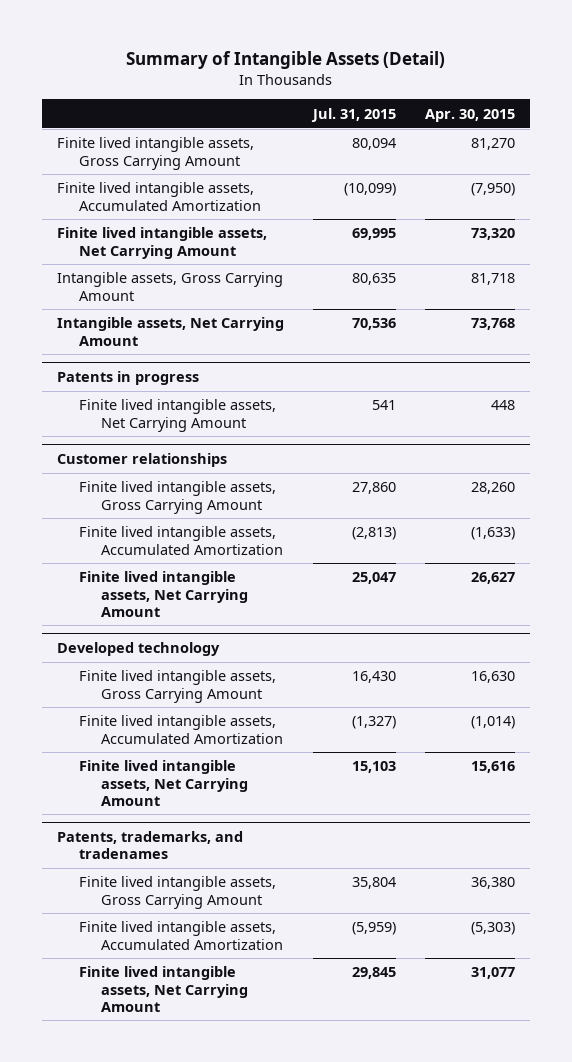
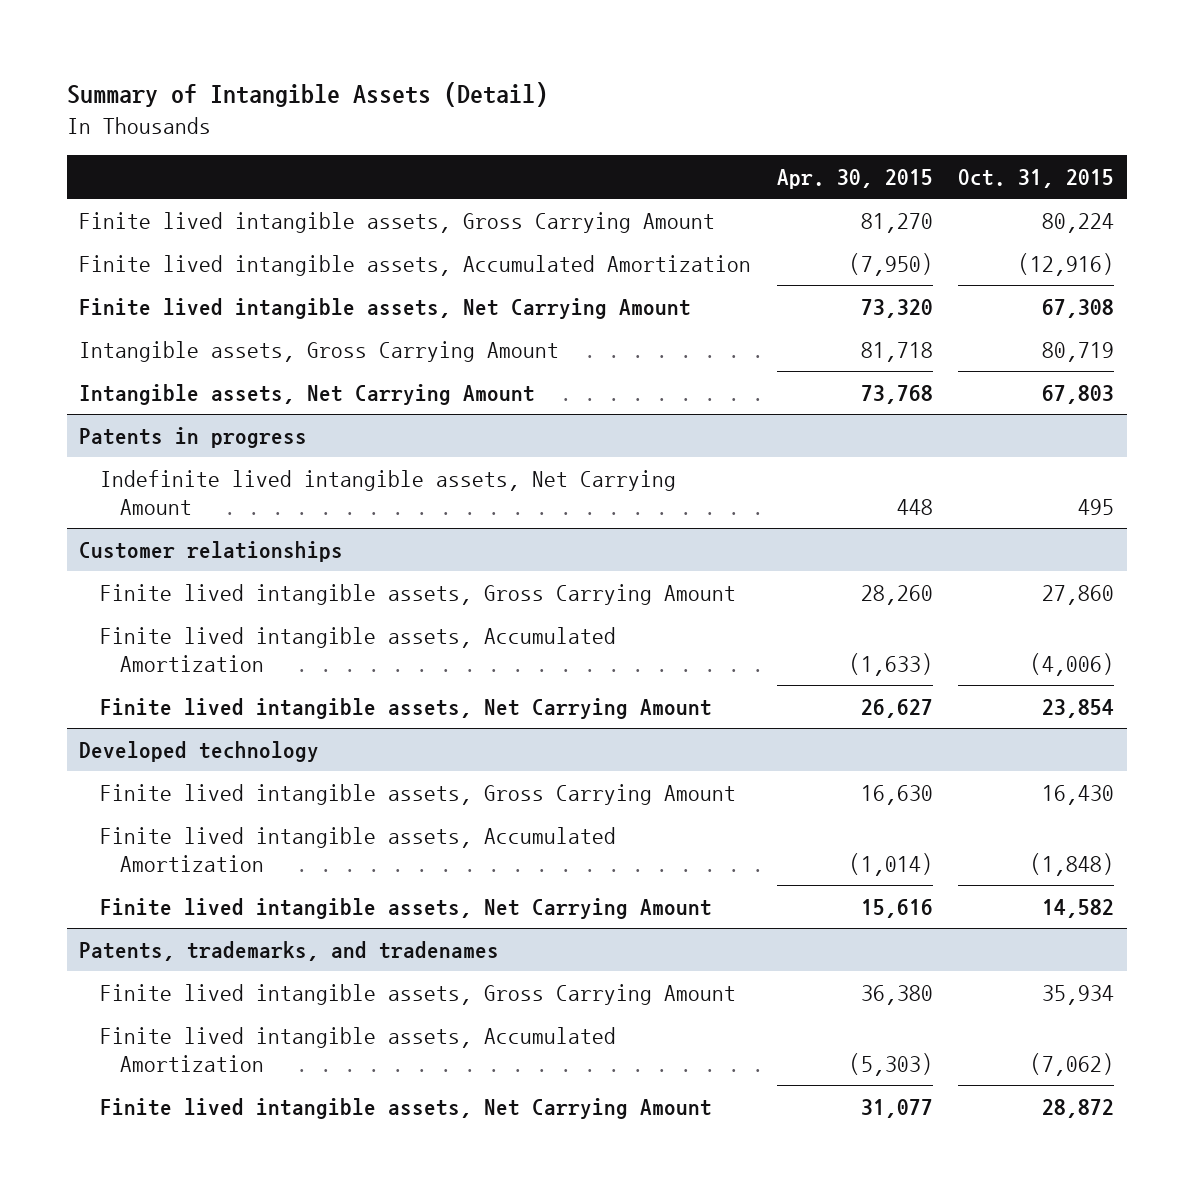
- | Jul. 31, 2015 | Apr. 30, 2015
+ | Apr. 30, 2015 | Oct. 31, 2015
@ Patents in progress
- Finite lived intangible assets, Net Carrying Amount | 541 | 448
+ Indefinite lived intangible assets, Net Carrying Amount | 448 | 495

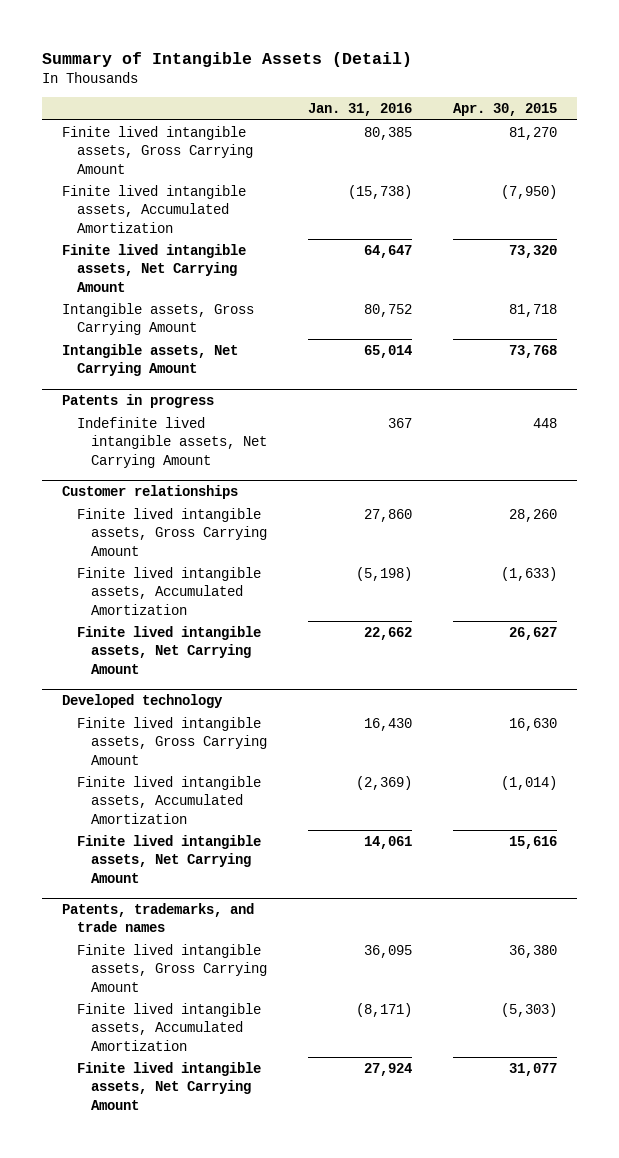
- | Apr. 30, 2015 | Oct. 31, 2015
+ | Jan. 31, 2016 | Apr. 30, 2015
- Patents, trademarks, and tradenames
+ Patents, trademarks, and trade names

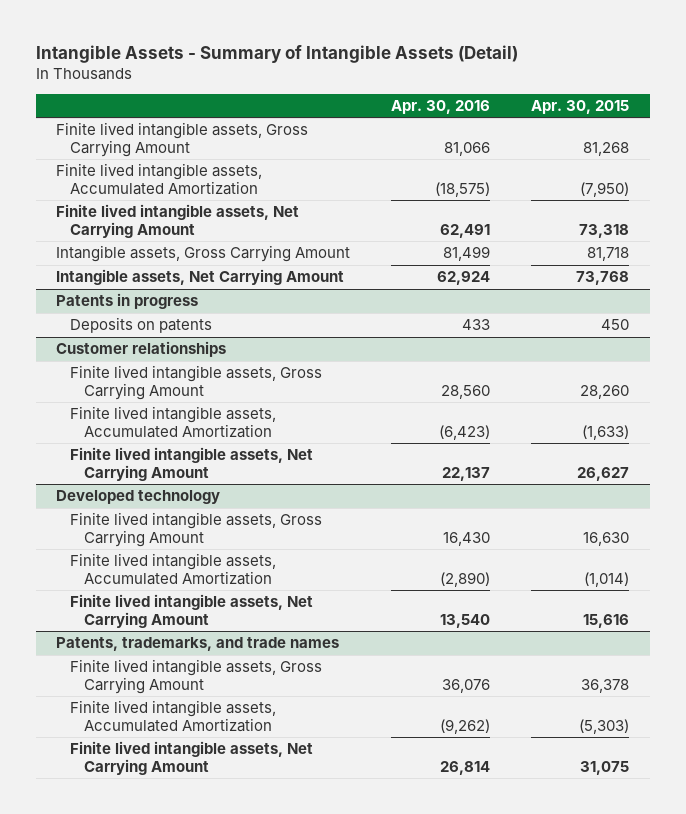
- Summary of Intangible Assets (Detail)
+ Intangible Assets - Summary of Intangible Assets (Detail)
- | Jan. 31, 2016 | Apr. 30, 2015
+ | Apr. 30, 2016 | Apr. 30, 2015
- Finite lived intangible assets, Gross Carrying Amount | 80,385 | 81,270
+ Finite lived intangible assets, Gross Carrying Amount | 81,066 | 81,268
- Finite lived intangible assets, Net Carrying Amount | 64,647 | 73,320
+ Finite lived intangible assets, Net Carrying Amount | 62,491 | 73,318
@ Patents in progress
- Indefinite lived intangible assets, Net Carrying Amount | 367 | 448
+ Deposits on patents | 433 | 450
@ Patents, trademarks, and trade names
- Finite lived intangible assets, Gross Carrying Amount | 36,095 | 36,380
+ Finite lived intangible assets, Gross Carrying Amount | 36,076 | 36,378
- Finite lived intangible assets, Net Carrying Amount | 27,924 | 31,077
+ Finite lived intangible assets, Net Carrying Amount | 26,814 | 31,075

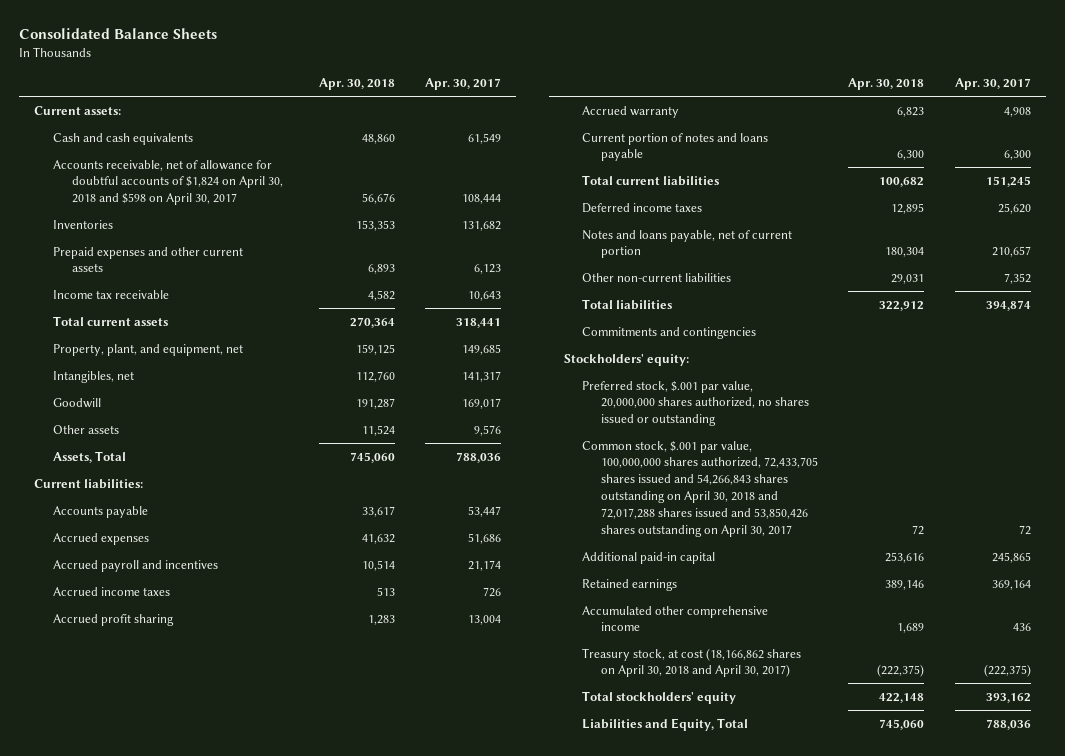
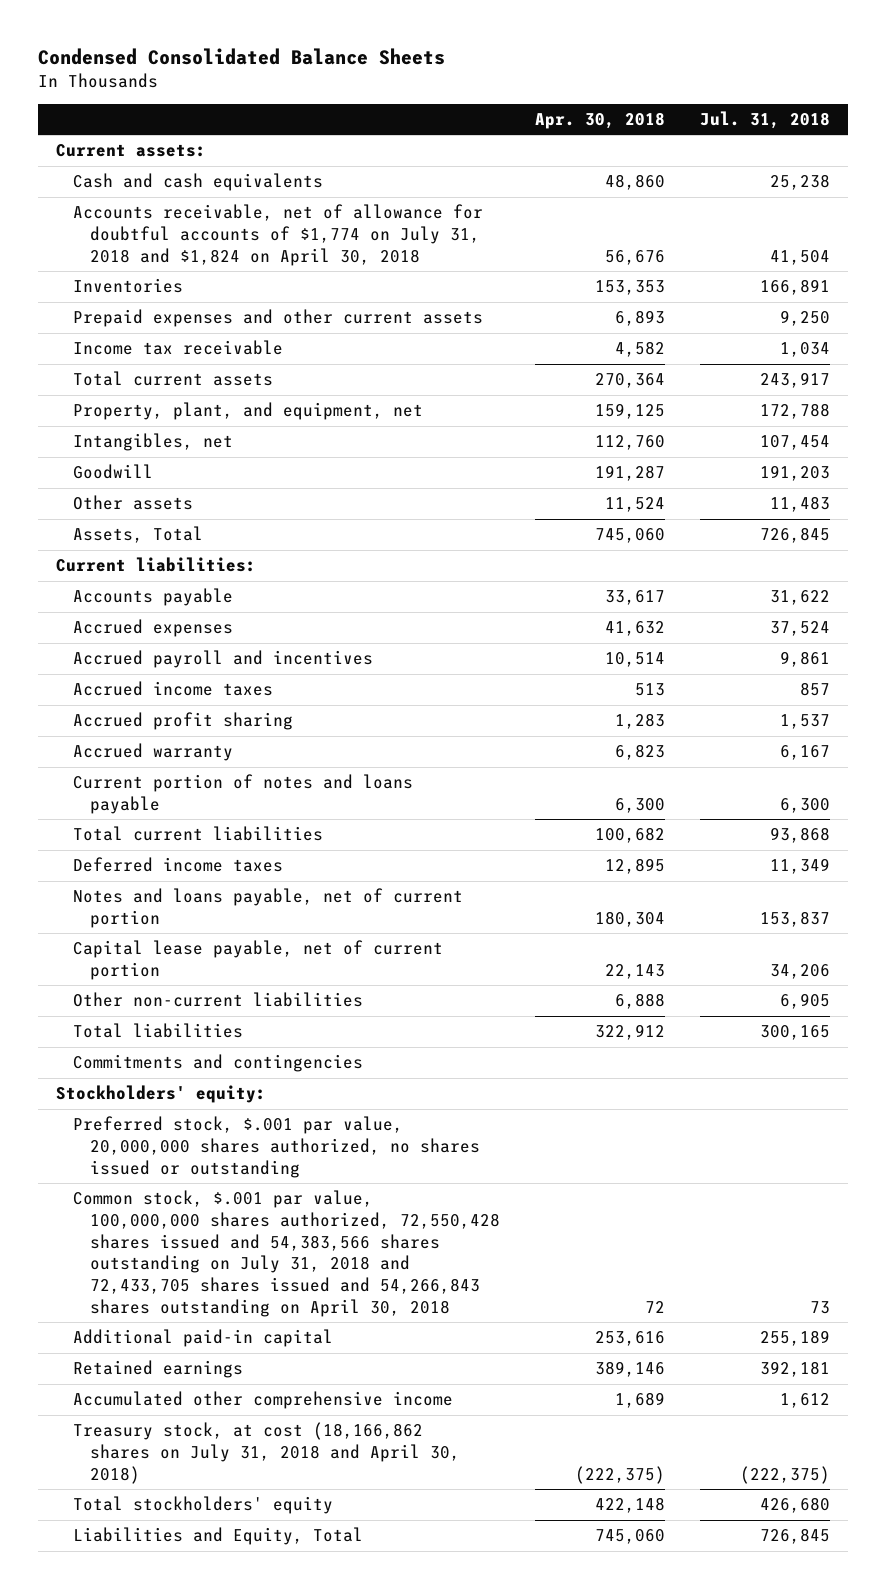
- Consolidated Balance Sheets
+ Condensed Consolidated Balance Sheets
- | Apr. 30, 2018 | Apr. 30, 2017
+ | Apr. 30, 2018 | Jul. 31, 2018
- Accounts receivable, net of allowance for doubtful accounts of $1,824 on April 30, 2018 and $598 on April 30, 2017 | 56,676 | 108,444
+ Accounts receivable, net of allowance for doubtful accounts of $1,774 on July 31, 2018 and $1,824 on April 30, 2018 | 56,676 | 41,504
- Other non-current liabilities | 29,031 | 7,352
+ Capital lease payable, net of current portion | 22,143 | 34,206
+ Other non-current liabilities | 6,888 | 6,905
- Common stock, $.001 par value, 100,000,000 shares authorized, 72,433,705 shares issued and 54,266,843 shares outstanding on April 30, 2018 and 72,017,288 shares issued and 53,850,426 shares outstanding on April 30, 2017 | 72 | 72
+ Common stock, $.001 par value, 100,000,000 shares authorized, 72,550,428 shares issued and 54,383,566 shares outstanding on July 31, 2018 and 72,433,705 shares issued and 54,266,843 shares outstanding on April 30, 2018 | 72 | 73
- Treasury stock, at cost (18,166,862 shares on April 30, 2018 and April 30, 2017) | (222,375) | (222,375)
+ Treasury stock, at cost (18,166,862 shares on July 31, 2018 and April 30, 2018) | (222,375) | (222,375)

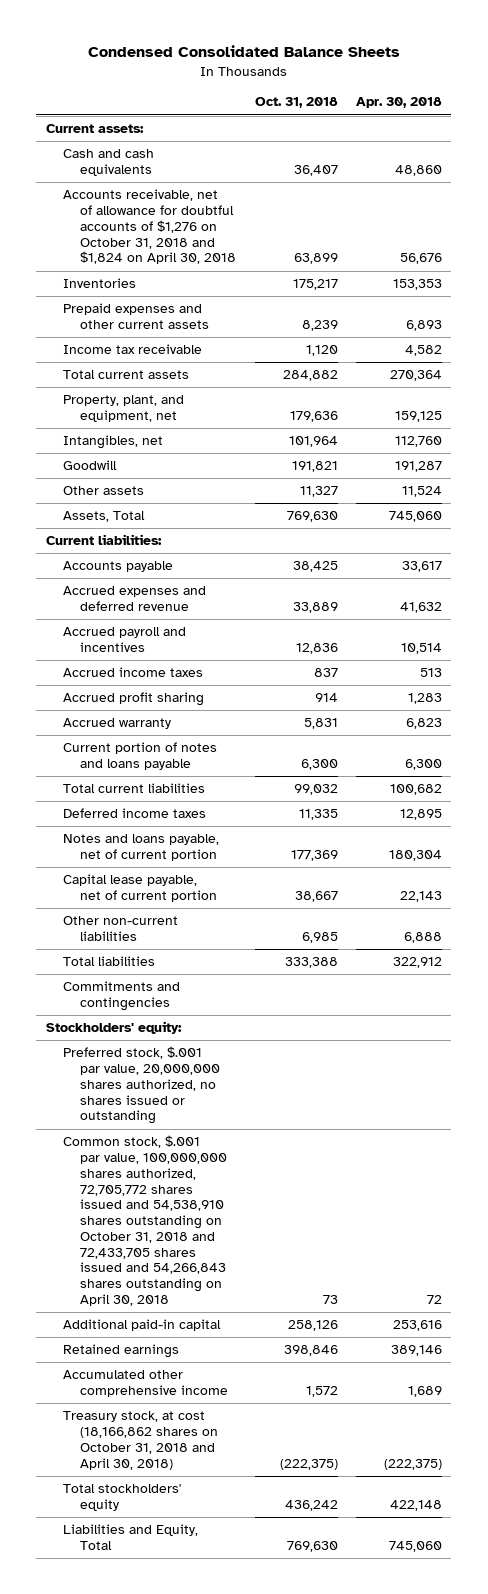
- | Apr. 30, 2018 | Jul. 31, 2018
+ | Oct. 31, 2018 | Apr. 30, 2018
- Accounts receivable, net of allowance for doubtful accounts of $1,774 on July 31, 2018 and $1,824 on April 30, 2018 | 56,676 | 41,504
+ Accounts receivable, net of allowance for doubtful accounts of $1,276 on October 31, 2018 and $1,824 on April 30, 2018 | 63,899 | 56,676
- Accrued expenses | 41,632 | 37,524
+ Accrued expenses and deferred revenue | 33,889 | 41,632
- Common stock, $.001 par value, 100,000,000 shares authorized, 72,550,428 shares issued and 54,383,566 shares outstanding on July 31, 2018 and 72,433,705 shares issued and 54,266,843 shares outstanding on April 30, 2018 | 72 | 73
+ Common stock, $.001 par value, 100,000,000 shares authorized, 72,705,772 shares issued and 54,538,910 shares outstanding on October 31, 2018 and 72,433,705 shares issued and 54,266,843 shares outstanding on April 30, 2018 | 73 | 72
- Treasury stock, at cost (18,166,862 shares on July 31, 2018 and April 30, 2018) | (222,375) | (222,375)
+ Treasury stock, at cost (18,166,862 shares on October 31, 2018 and April 30, 2018) | (222,375) | (222,375)

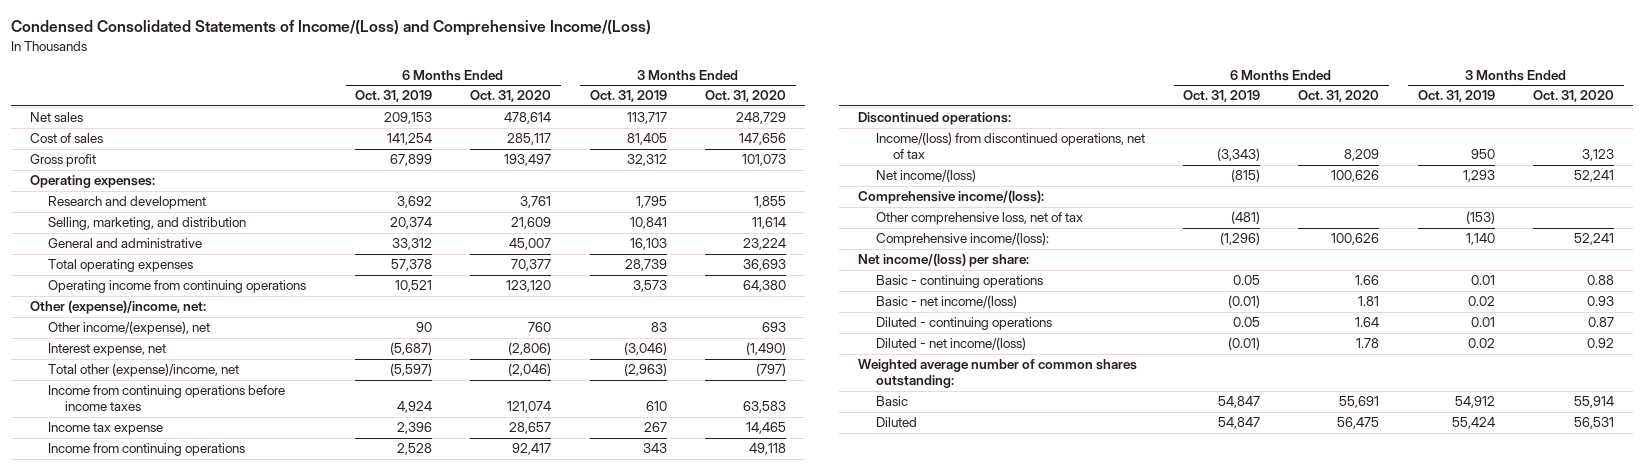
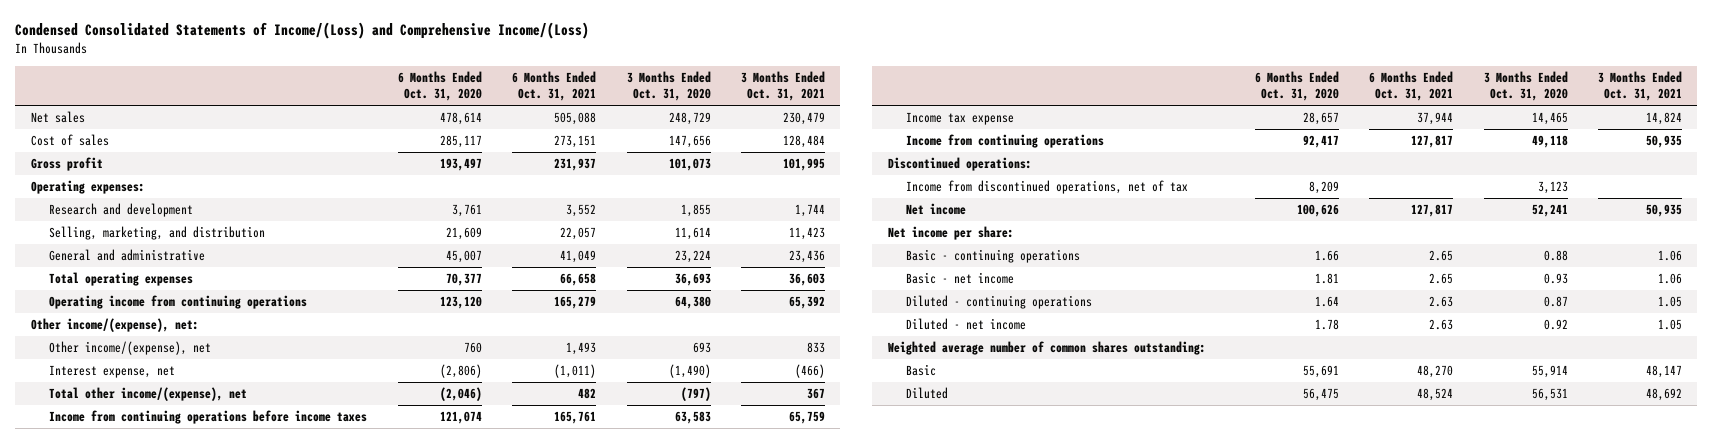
- | 6 Months Ended Oct. 31, 2019 | 6 Months Ended Oct. 31, 2020 | 3 Months Ended Oct. 31, 2019 | 3 Months Ended Oct. 31, 2020
+ | 6 Months Ended Oct. 31, 2020 | 6 Months Ended Oct. 31, 2021 | 3 Months Ended Oct. 31, 2020 | 3 Months Ended Oct. 31, 2021
- Other (expense)/income, net:
+ Other income/(expense), net:
- Total other (expense)/income, net | (5,597) | (2,046) | (2,963) | (797)
+ Total other income/(expense), net | (2,046) | 482 | (797) | 367
- Income/(loss) from discontinued operations, net of tax | (3,343) | 8,209 | 950 | 3,123
- Net income/(loss) | (815) | 100,626 | 1,293 | 52,241
- Comprehensive income/(loss):
- Other comprehensive loss, net of tax | (481) | | (153) |
- Comprehensive income/(loss): | (1,296) | 100,626 | 1,140 | 52,241
- Net income/(loss) per share:
+ Income from discontinued operations, net of tax | 8,209 | | 3,123 |
+ Net income | 100,626 | 127,817 | 52,241 | 50,935
+ Net income per share:
- Basic - net income/(loss) | (0.01) | 1.81 | 0.02 | 0.93
+ Basic - net income | 1.81 | 2.65 | 0.93 | 1.06
- Diluted - net income/(loss) | (0.01) | 1.78 | 0.02 | 0.92
+ Diluted - net income | 1.78 | 2.63 | 0.92 | 1.05

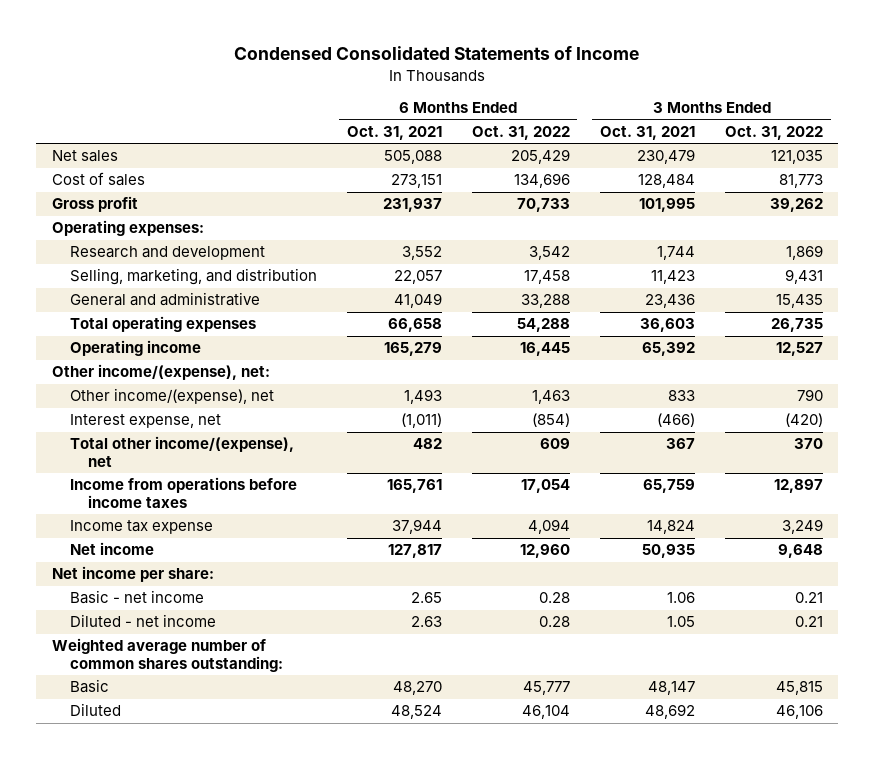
- Condensed Consolidated Statements of Income/(Loss) and Comprehensive Income/(Loss)
+ Condensed Consolidated Statements of Income
- | 6 Months Ended Oct. 31, 2020 | 6 Months Ended Oct. 31, 2021 | 3 Months Ended Oct. 31, 2020 | 3 Months Ended Oct. 31, 2021
+ | 6 Months Ended Oct. 31, 2021 | 6 Months Ended Oct. 31, 2022 | 3 Months Ended Oct. 31, 2021 | 3 Months Ended Oct. 31, 2022
- Operating income from continuing operations | 123,120 | 165,279 | 64,380 | 65,392
+ Operating income | 165,279 | 16,445 | 65,392 | 12,527
- Income from continuing operations before income taxes | 121,074 | 165,761 | 63,583 | 65,759
+ Income from operations before income taxes | 165,761 | 17,054 | 65,759 | 12,897
- Income from continuing operations | 92,417 | 127,817 | 49,118 | 50,935
- Discontinued operations:
- Income from discontinued operations, net of tax | 8,209 | | 3,123 |
- Basic - continuing operations | 1.66 | 2.65 | 0.88 | 1.06
- Diluted - continuing operations | 1.64 | 2.63 | 0.87 | 1.05

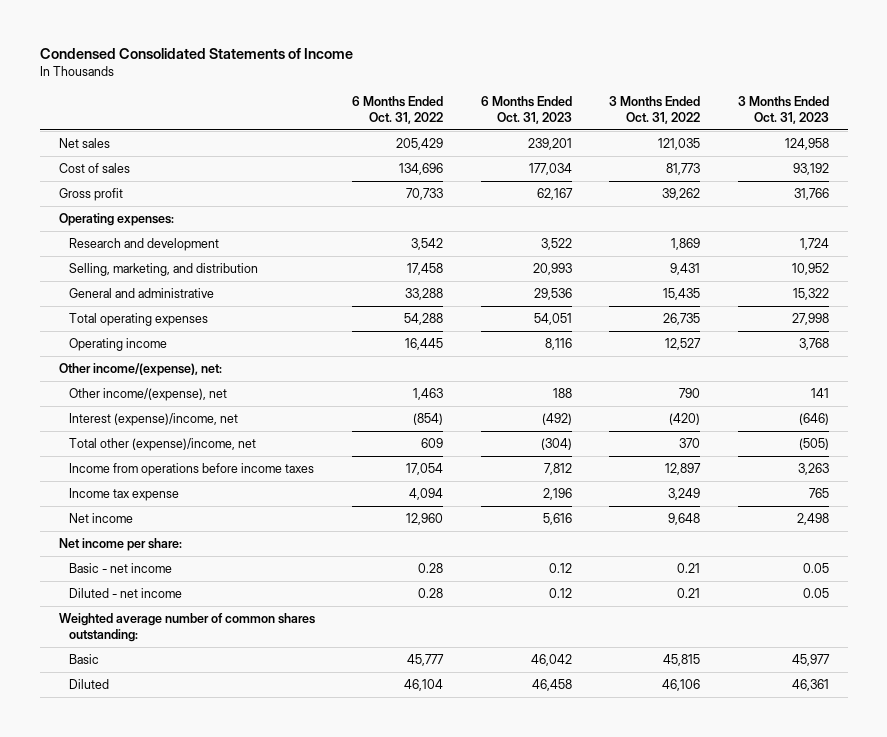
- | 6 Months Ended Oct. 31, 2021 | 6 Months Ended Oct. 31, 2022 | 3 Months Ended Oct. 31, 2021 | 3 Months Ended Oct. 31, 2022
+ | 6 Months Ended Oct. 31, 2022 | 6 Months Ended Oct. 31, 2023 | 3 Months Ended Oct. 31, 2022 | 3 Months Ended Oct. 31, 2023
- Interest expense, net | (1,011) | (854) | (466) | (420)
- Total other income/(expense), net | 482 | 609 | 367 | 370
+ Interest (expense)/income, net | (854) | (492) | (420) | (646)
+ Total other (expense)/income, net | 609 | (304) | 370 | (505)

